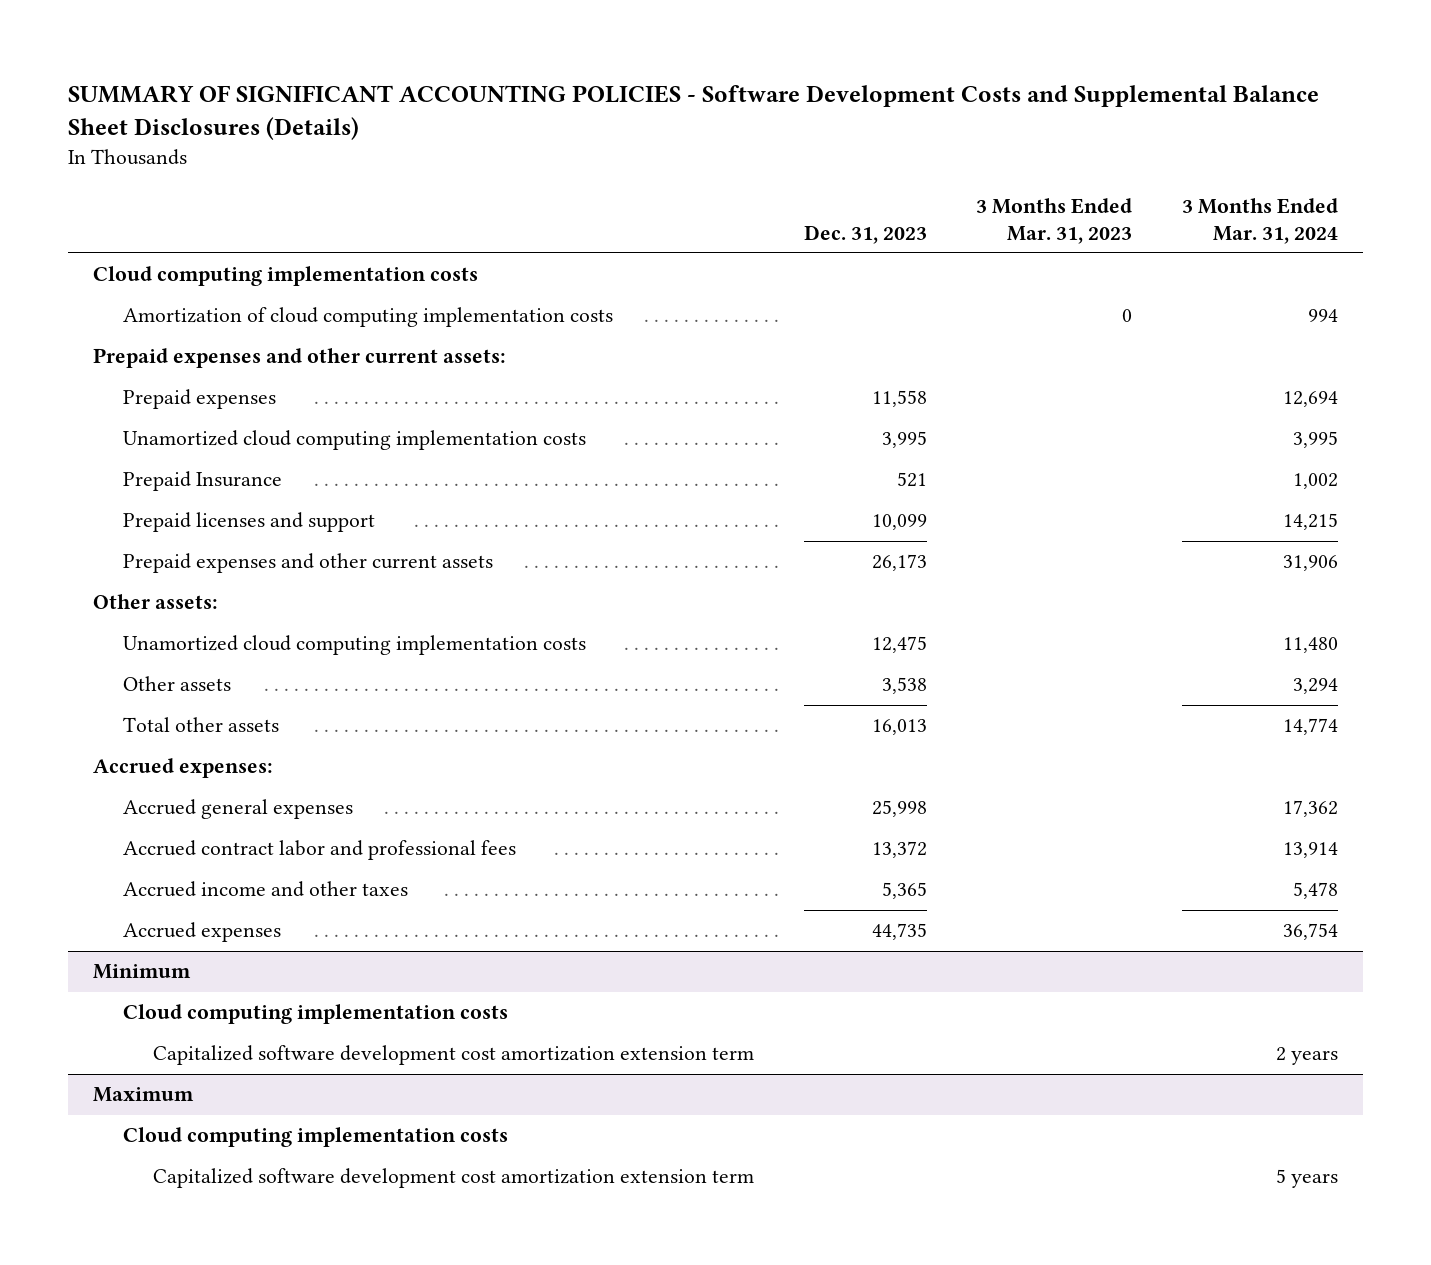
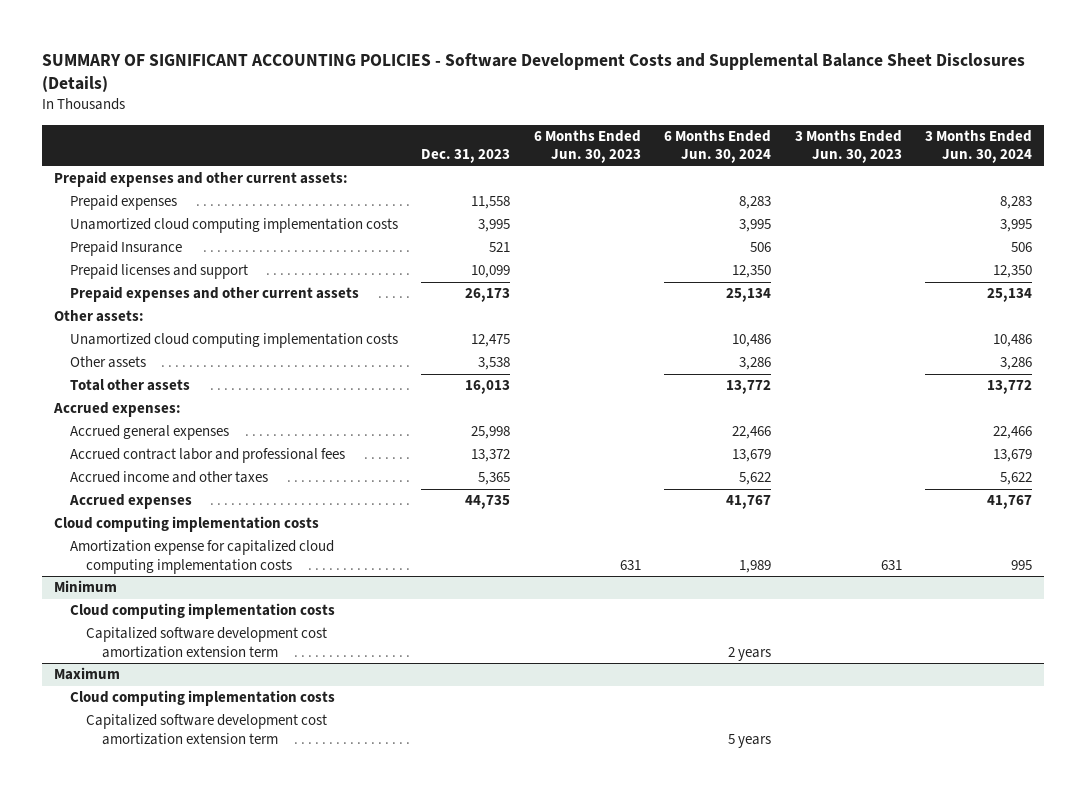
- | Dec. 31, 2023 | 3 Months Ended Mar. 31, 2023 | 3 Months Ended Mar. 31, 2024
+ | Dec. 31, 2023 | 6 Months Ended Jun. 30, 2023 | 6 Months Ended Jun. 30, 2024 | 3 Months Ended Jun. 30, 2023 | 3 Months Ended Jun. 30, 2024
- Amortization of cloud computing implementation costs | | 0 | 994
moved down: Cloud computing implementation costs
+ Amortization expense for capitalized cloud computing implementation costs | | 631 | 1,989 | 631 | 995

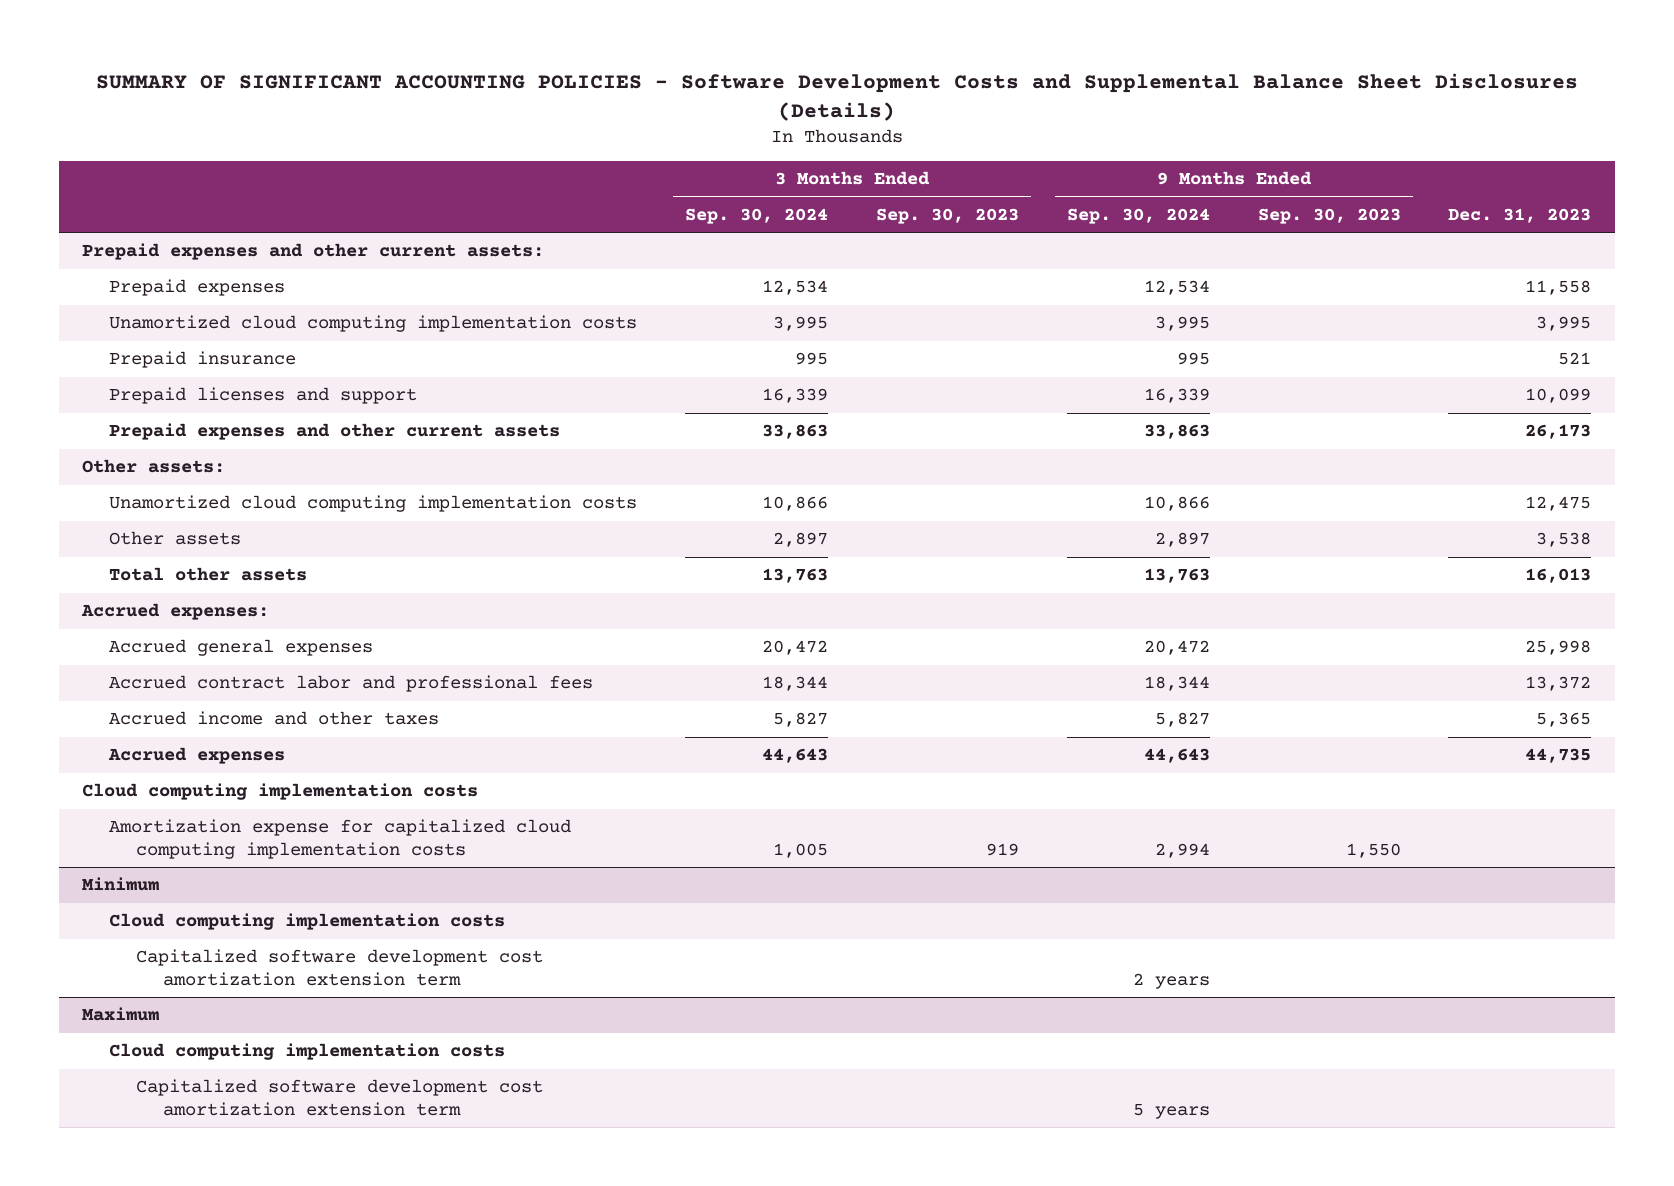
- | Dec. 31, 2023 | 6 Months Ended Jun. 30, 2023 | 6 Months Ended Jun. 30, 2024 | 3 Months Ended Jun. 30, 2023 | 3 Months Ended Jun. 30, 2024
+ | 3 Months Ended Sep. 30, 2024 | 3 Months Ended Sep. 30, 2023 | 9 Months Ended Sep. 30, 2024 | 9 Months Ended Sep. 30, 2023 | Dec. 31, 2023
- Prepaid Insurance | 521 | | 506 | | 506
+ Prepaid insurance | 995 | | 995 | | 521

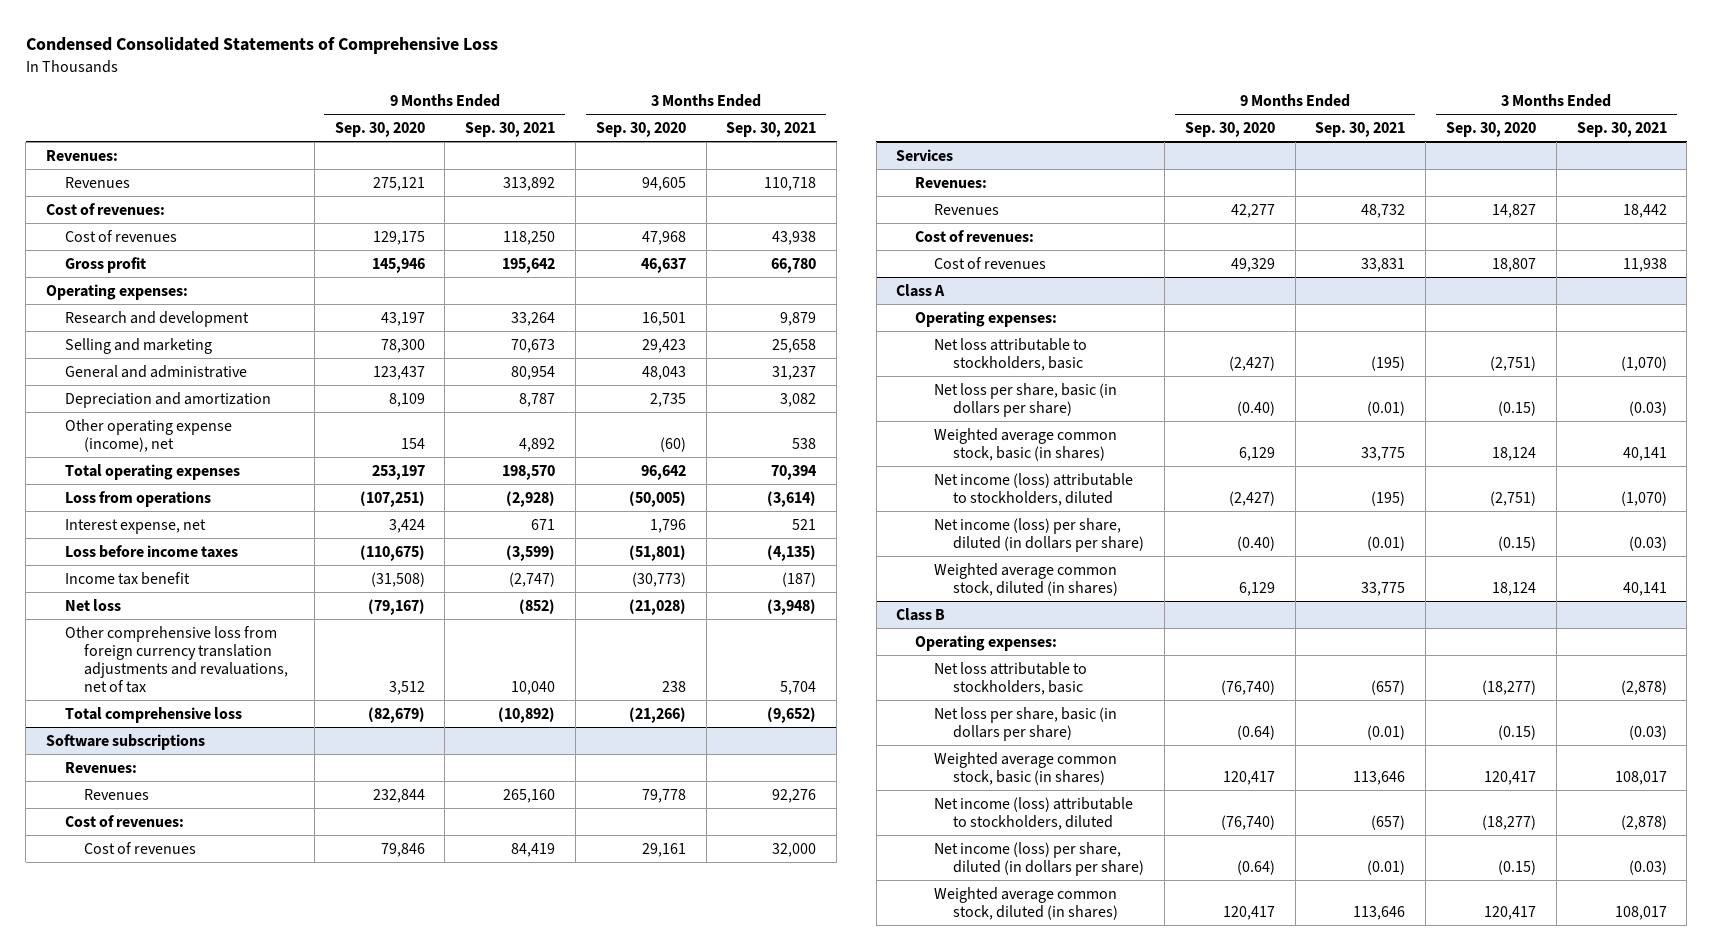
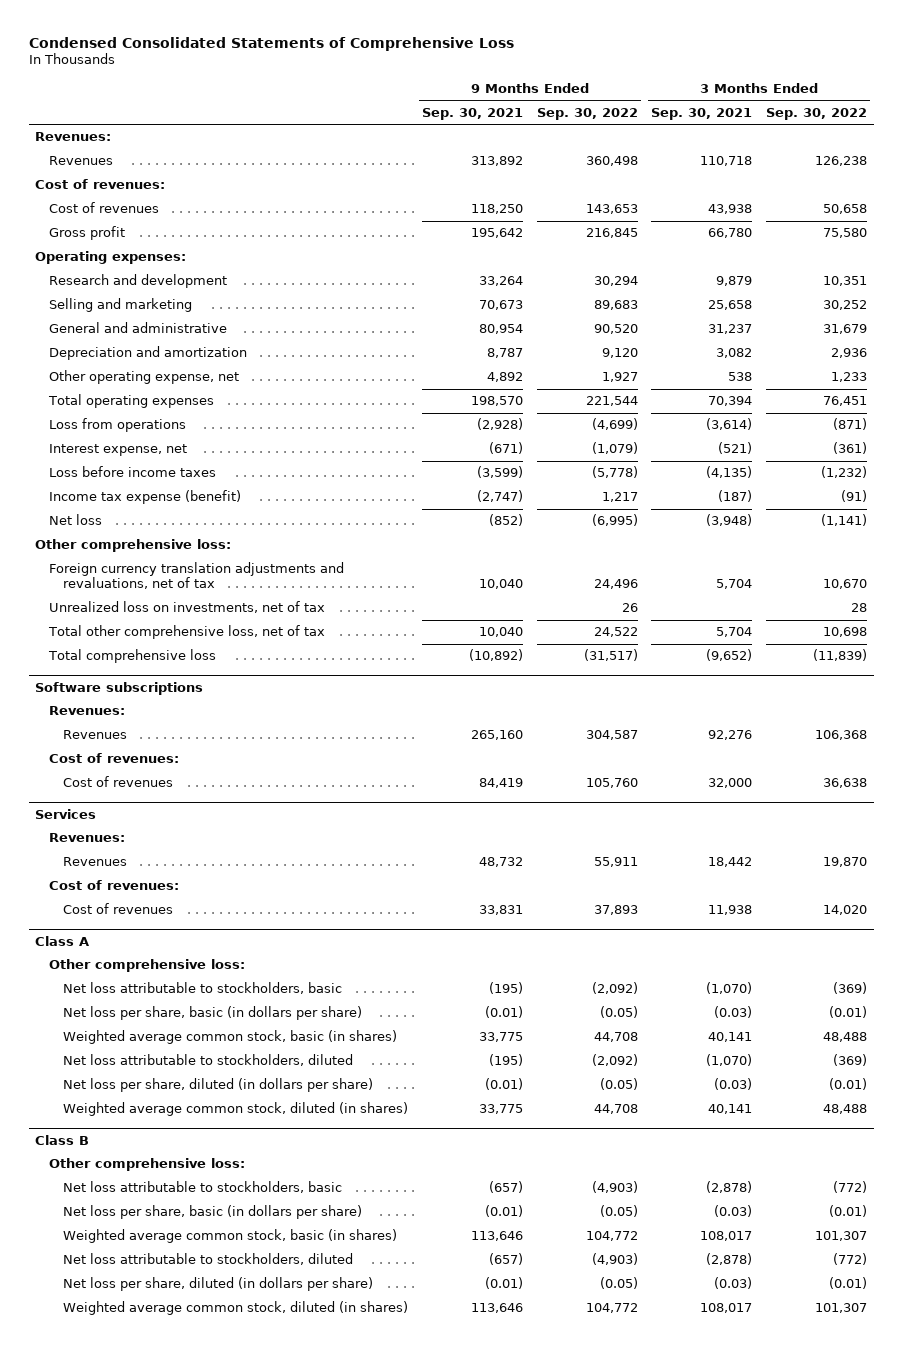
- | 9 Months Ended Sep. 30, 2020 | 9 Months Ended Sep. 30, 2021 | 3 Months Ended Sep. 30, 2020 | 3 Months Ended Sep. 30, 2021
+ | 9 Months Ended Sep. 30, 2021 | 9 Months Ended Sep. 30, 2022 | 3 Months Ended Sep. 30, 2021 | 3 Months Ended Sep. 30, 2022
- Other operating expense (income), net | 154 | 4,892 | (60) | 538
+ Other operating expense, net | 4,892 | 1,927 | 538 | 1,233
- Interest expense, net | 3,424 | 671 | 1,796 | 521
+ Interest expense, net | (671) | (1,079) | (521) | (361)
- Income tax benefit | (31,508) | (2,747) | (30,773) | (187)
+ Income tax expense (benefit) | (2,747) | 1,217 | (187) | (91)
- Other comprehensive loss from foreign currency translation adjustments and revaluations, net of tax | 3,512 | 10,040 | 238 | 5,704
+ Other comprehensive loss:
+ Foreign currency translation adjustments and revaluations, net of tax | 10,040 | 24,496 | 5,704 | 10,670
+ Unrealized loss on investments, net of tax | | 26 | | 28
+ Total other comprehensive loss, net of tax | 10,040 | 24,522 | 5,704 | 10,698
@ Class A
- Operating expenses:
+ Other comprehensive loss:
- Net income (loss) attributable to stockholders, diluted | (2,427) | (195) | (2,751) | (1,070)
- Net income (loss) per share, diluted (in dollars per share) | (0.40) | (0.01) | (0.15) | (0.03)
+ Net loss attributable to stockholders, diluted | (195) | (2,092) | (1,070) | (369)
+ Net loss per share, diluted (in dollars per share) | (0.01) | (0.05) | (0.03) | (0.01)
@ Class B
- Operating expenses:
+ Other comprehensive loss:
- Net income (loss) attributable to stockholders, diluted | (76,740) | (657) | (18,277) | (2,878)
- Net income (loss) per share, diluted (in dollars per share) | (0.64) | (0.01) | (0.15) | (0.03)
+ Net loss attributable to stockholders, diluted | (657) | (4,903) | (2,878) | (772)
+ Net loss per share, diluted (in dollars per share) | (0.01) | (0.05) | (0.03) | (0.01)

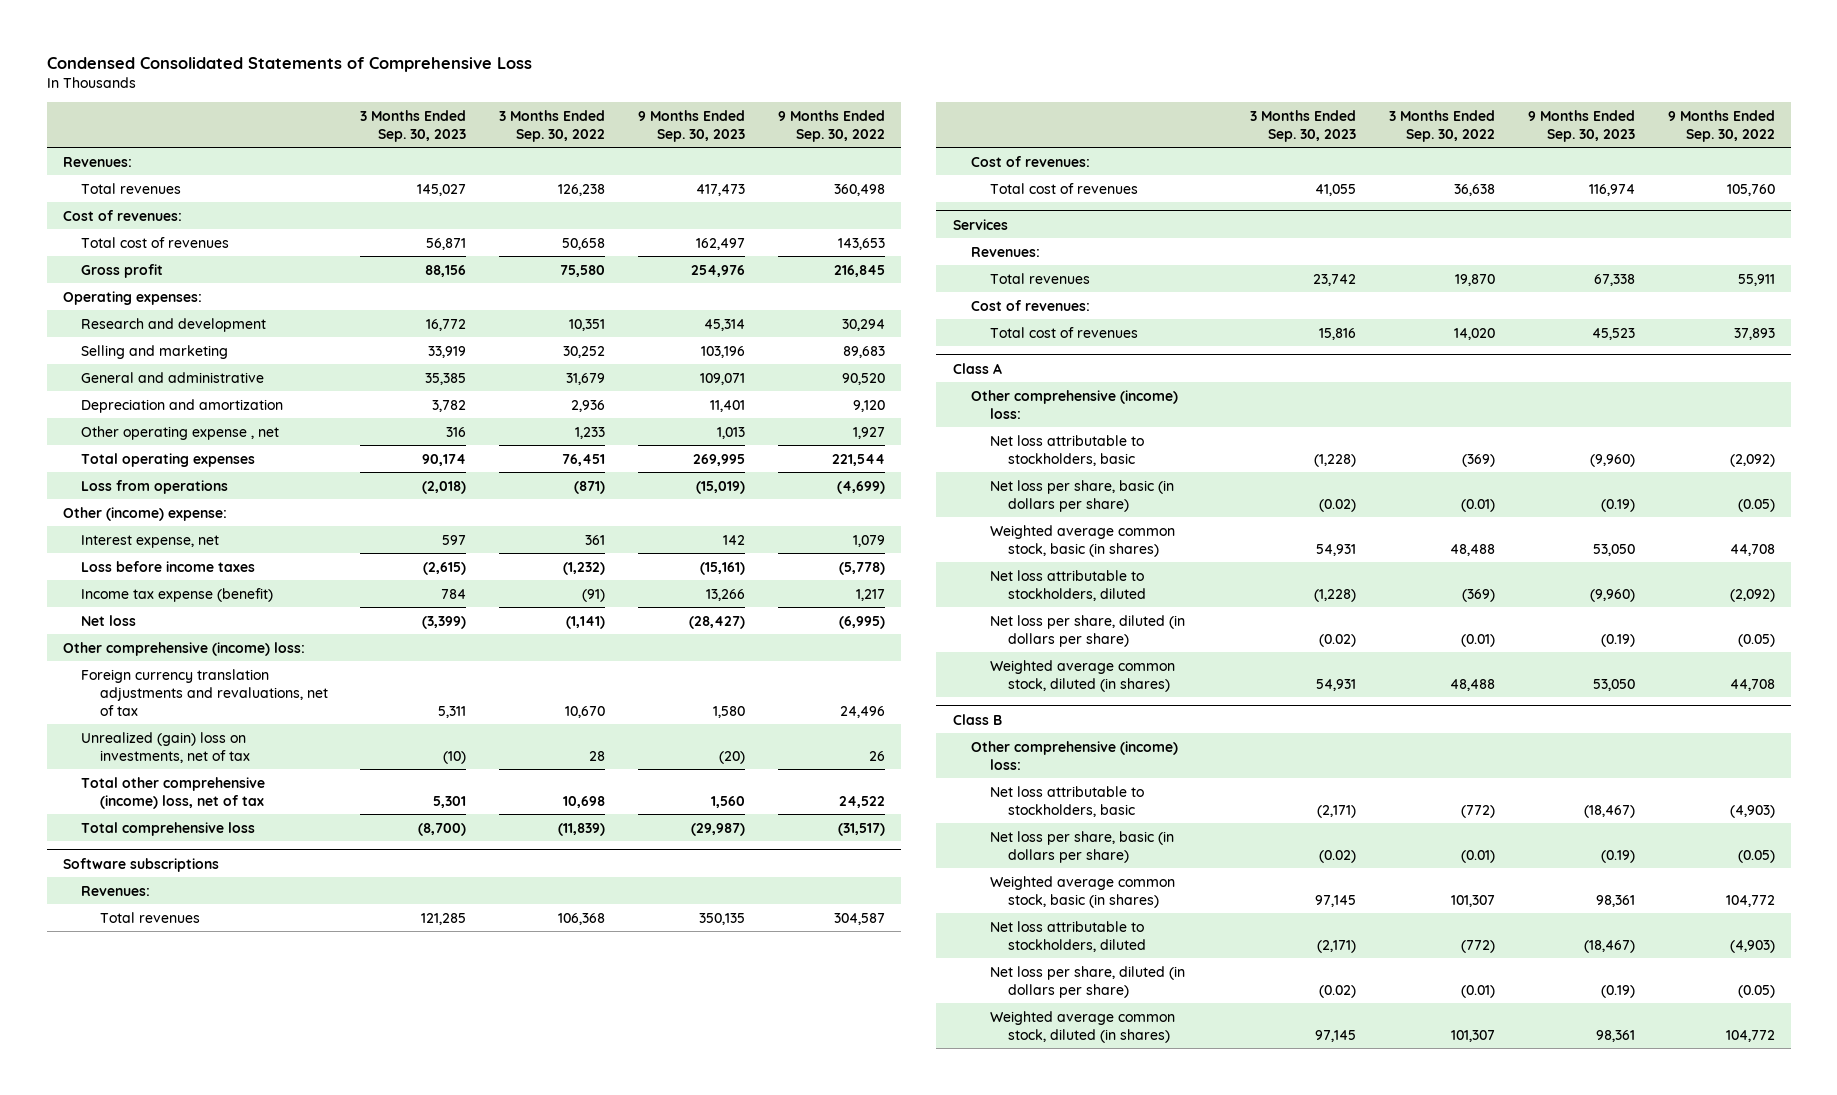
- | 9 Months Ended Sep. 30, 2021 | 9 Months Ended Sep. 30, 2022 | 3 Months Ended Sep. 30, 2021 | 3 Months Ended Sep. 30, 2022
+ | 3 Months Ended Sep. 30, 2023 | 3 Months Ended Sep. 30, 2022 | 9 Months Ended Sep. 30, 2023 | 9 Months Ended Sep. 30, 2022
- Revenues | 313,892 | 360,498 | 110,718 | 126,238
+ Total revenues | 145,027 | 126,238 | 417,473 | 360,498
- Cost of revenues | 118,250 | 143,653 | 43,938 | 50,658
+ Total cost of revenues | 56,871 | 50,658 | 162,497 | 143,653
- Other operating expense, net | 4,892 | 1,927 | 538 | 1,233
+ Other operating expense , net | 316 | 1,233 | 1,013 | 1,927
- Interest expense, net | (671) | (1,079) | (521) | (361)
+ Other (income) expense:
+ Interest expense, net | 597 | 361 | 142 | 1,079
- Other comprehensive loss:
+ Other comprehensive (income) loss:
- Unrealized loss on investments, net of tax | | 26 | | 28
- Total other comprehensive loss, net of tax | 10,040 | 24,522 | 5,704 | 10,698
+ Unrealized (gain) loss on investments, net of tax | (10) | 28 | (20) | 26
+ Total other comprehensive (income) loss, net of tax | 5,301 | 10,698 | 1,560 | 24,522
@ Software subscriptions
- Revenues | 265,160 | 304,587 | 92,276 | 106,368
+ Total revenues | 121,285 | 106,368 | 350,135 | 304,587
- Cost of revenues | 84,419 | 105,760 | 32,000 | 36,638
+ Total cost of revenues | 41,055 | 36,638 | 116,974 | 105,760
@ Services
- Revenues | 48,732 | 55,911 | 18,442 | 19,870
+ Total revenues | 23,742 | 19,870 | 67,338 | 55,911
- Cost of revenues | 33,831 | 37,893 | 11,938 | 14,020
+ Total cost of revenues | 15,816 | 14,020 | 45,523 | 37,893
@ Class A
- Other comprehensive loss:
+ Other comprehensive (income) loss:
@ Class B
- Other comprehensive loss:
+ Other comprehensive (income) loss:

